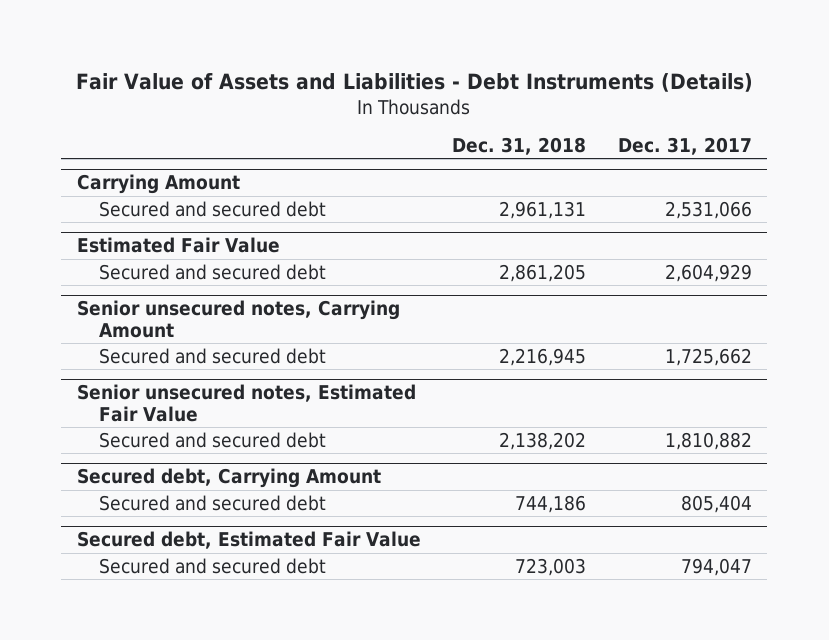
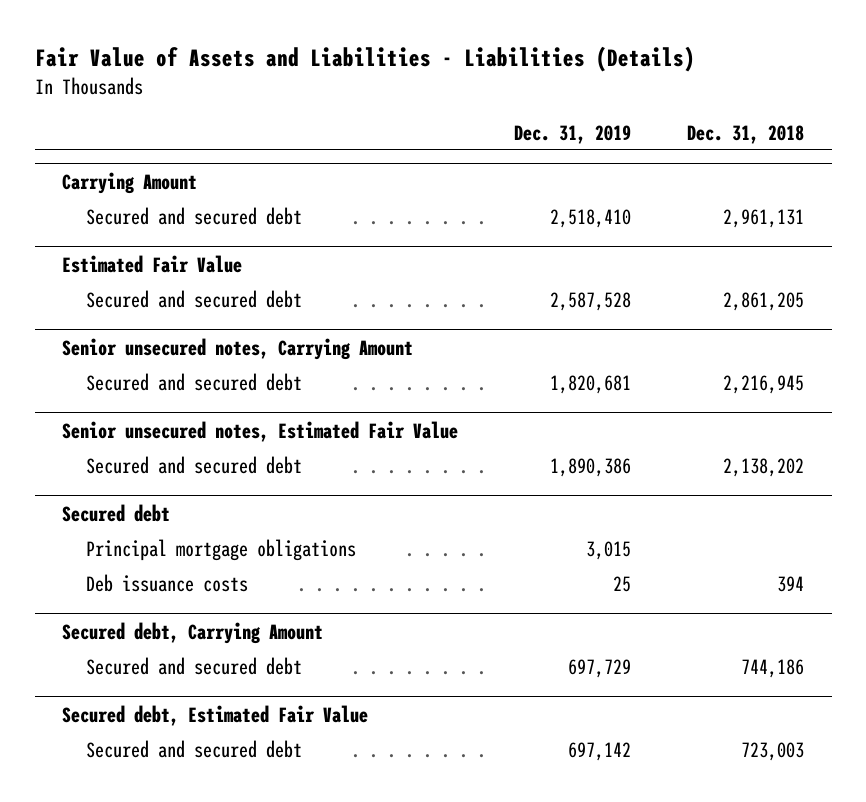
- Fair Value of Assets and Liabilities - Debt Instruments (Details)
+ Fair Value of Assets and Liabilities - Liabilities (Details)
- | Dec. 31, 2018 | Dec. 31, 2017
+ | Dec. 31, 2019 | Dec. 31, 2018
+ Secured debt
+ Principal mortgage obligations | 3,015 |
+ Deb issuance costs | 25 | 394

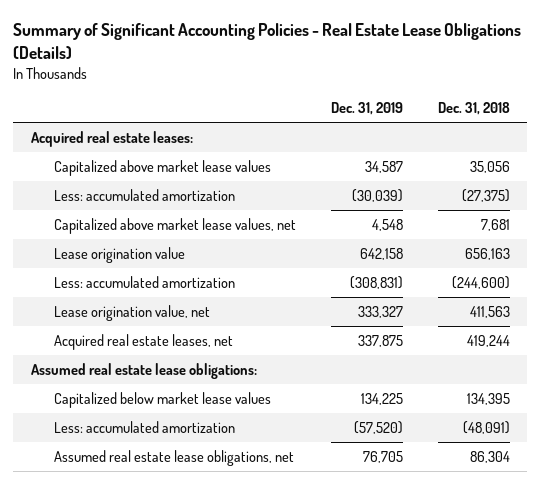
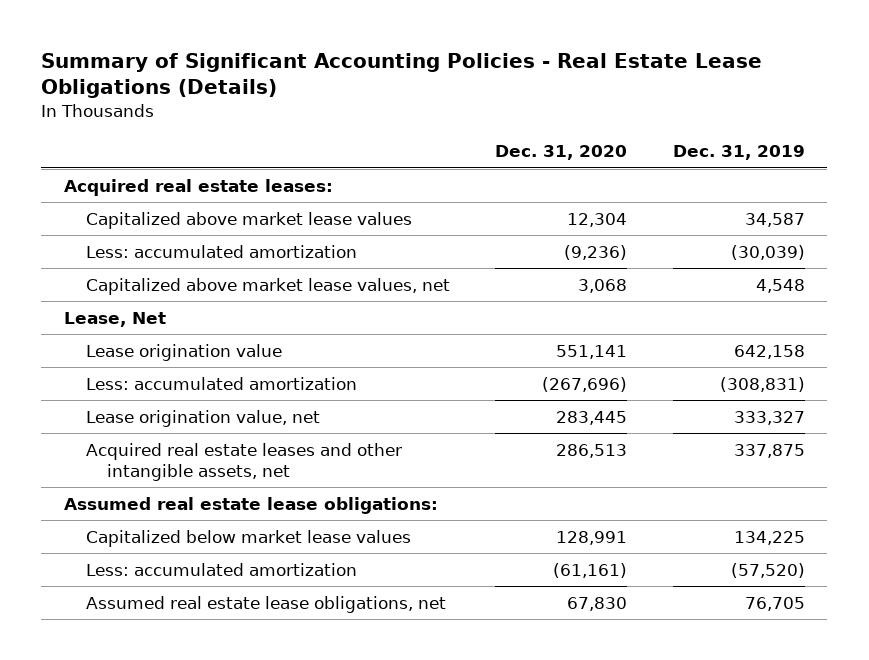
- | Dec. 31, 2019 | Dec. 31, 2018
+ | Dec. 31, 2020 | Dec. 31, 2019
+ Lease, Net
- Acquired real estate leases, net | 337,875 | 419,244
+ Acquired real estate leases and other intangible assets, net | 286,513 | 337,875

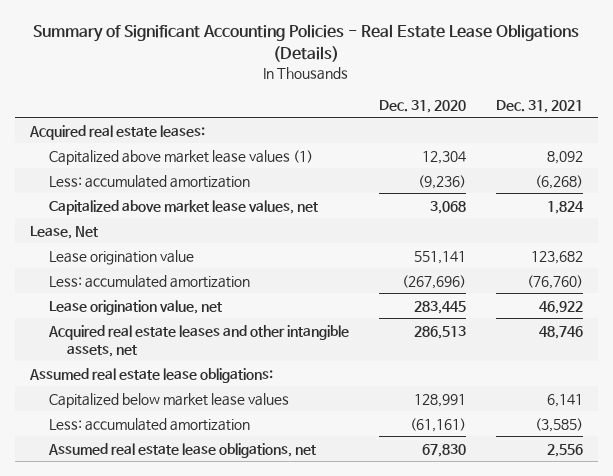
- | Dec. 31, 2020 | Dec. 31, 2019
+ | Dec. 31, 2020 | Dec. 31, 2021
- Capitalized above market lease values | 12,304 | 34,587
+ Capitalized above market lease values (1) | 12,304 | 8,092

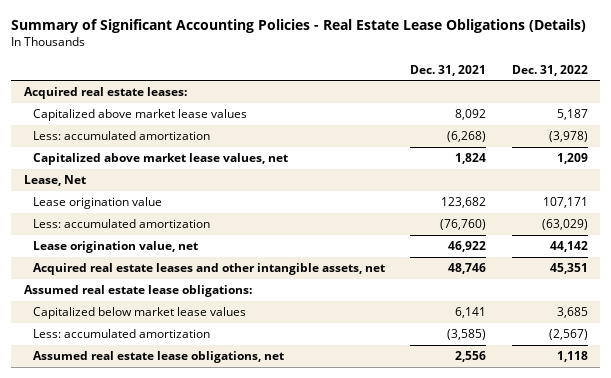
- | Dec. 31, 2020 | Dec. 31, 2021
+ | Dec. 31, 2021 | Dec. 31, 2022
- Capitalized above market lease values (1) | 12,304 | 8,092
+ Capitalized above market lease values | 8,092 | 5,187

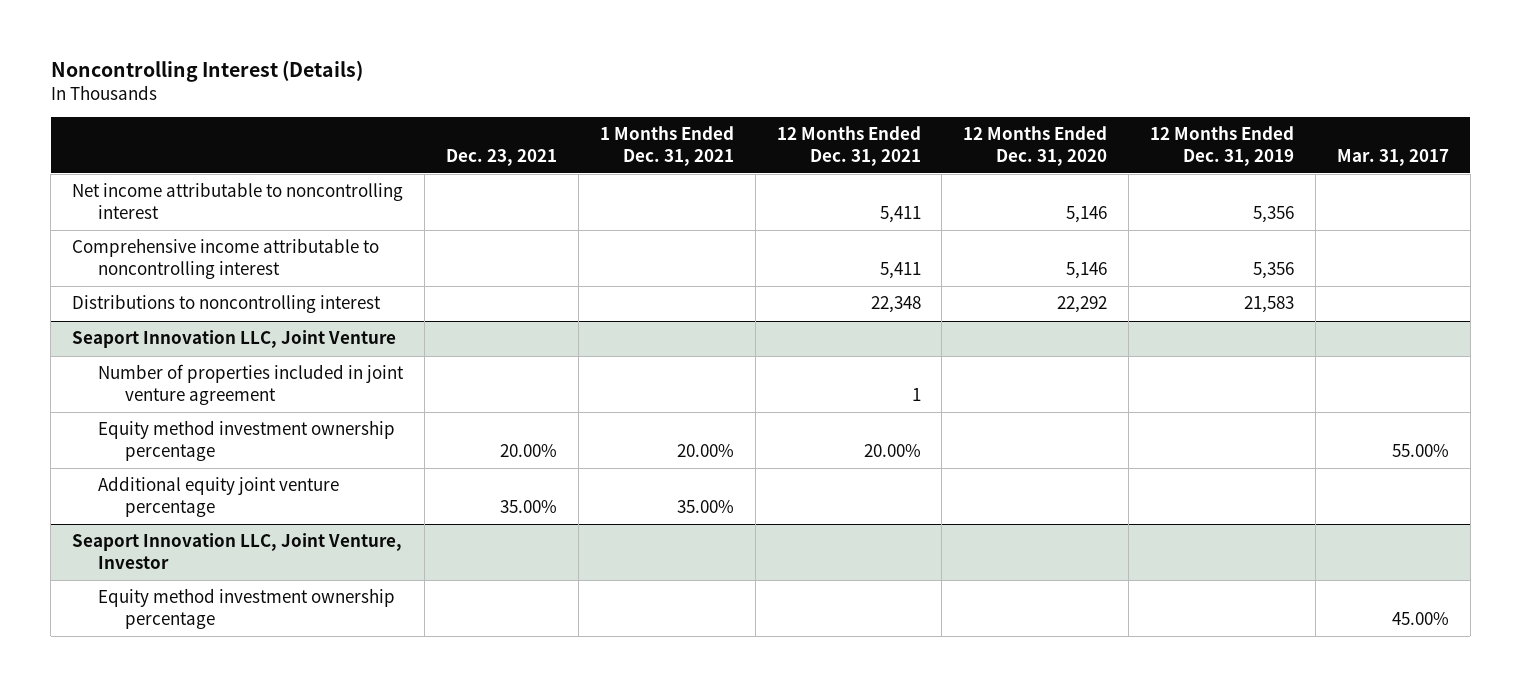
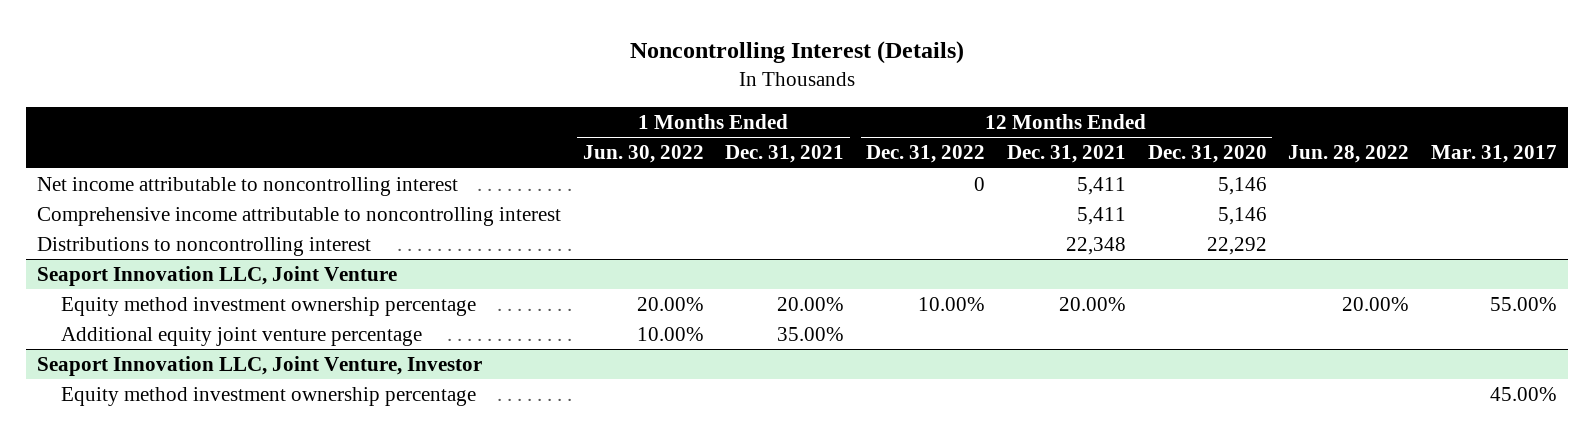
- | Dec. 23, 2021 | 1 Months Ended Dec. 31, 2021 | 12 Months Ended Dec. 31, 2021 | 12 Months Ended Dec. 31, 2020 | 12 Months Ended Dec. 31, 2019 | Mar. 31, 2017
+ | 1 Months Ended Jun. 30, 2022 | 1 Months Ended Dec. 31, 2021 | 12 Months Ended Dec. 31, 2022 | 12 Months Ended Dec. 31, 2021 | 12 Months Ended Dec. 31, 2020 | Jun. 28, 2022 | Mar. 31, 2017
@ Seaport Innovation LLC, Joint Venture
- Number of properties included in joint venture agreement | | | 1 | | |

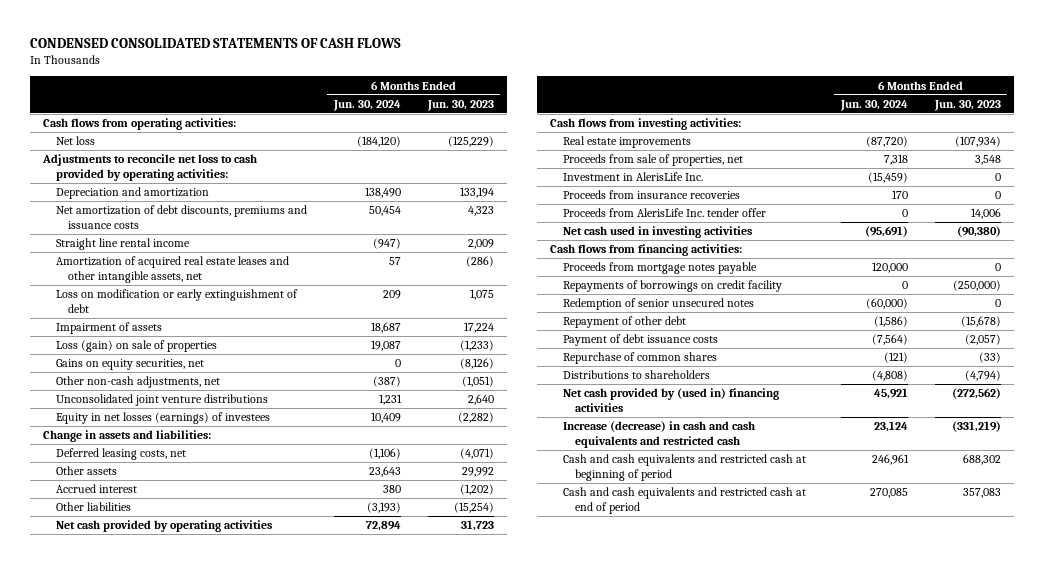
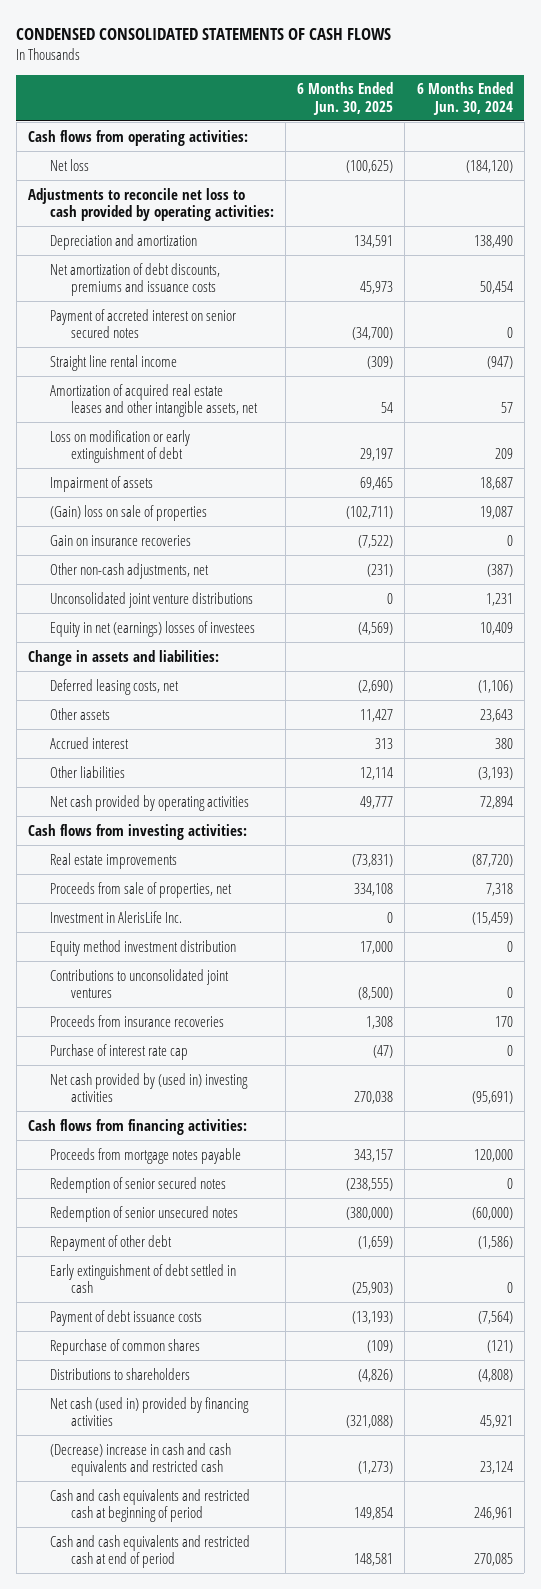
- | 6 Months Ended Jun. 30, 2024 | 6 Months Ended Jun. 30, 2023
+ | 6 Months Ended Jun. 30, 2025 | 6 Months Ended Jun. 30, 2024
+ Payment of accreted interest on senior secured notes | (34,700) | 0
- Loss (gain) on sale of properties | 19,087 | (1,233)
- Gains on equity securities, net | 0 | (8,126)
+ (Gain) loss on sale of properties | (102,711) | 19,087
+ Gain on insurance recoveries | (7,522) | 0
- Equity in net losses (earnings) of investees | 10,409 | (2,282)
+ Equity in net (earnings) losses of investees | (4,569) | 10,409
+ Equity method investment distribution | 17,000 | 0
+ Contributions to unconsolidated joint ventures | (8,500) | 0
- Proceeds from AlerisLife Inc. tender offer | 0 | 14,006
- Net cash used in investing activities | (95,691) | (90,380)
+ Purchase of interest rate cap | (47) | 0
+ Net cash provided by (used in) investing activities | 270,038 | (95,691)
- Repayments of borrowings on credit facility | 0 | (250,000)
+ Redemption of senior secured notes | (238,555) | 0
+ Early extinguishment of debt settled in cash | (25,903) | 0
- Net cash provided by (used in) financing activities | 45,921 | (272,562)
- Increase (decrease) in cash and cash equivalents and restricted cash | 23,124 | (331,219)
+ Net cash (used in) provided by financing activities | (321,088) | 45,921
+ (Decrease) increase in cash and cash equivalents and restricted cash | (1,273) | 23,124

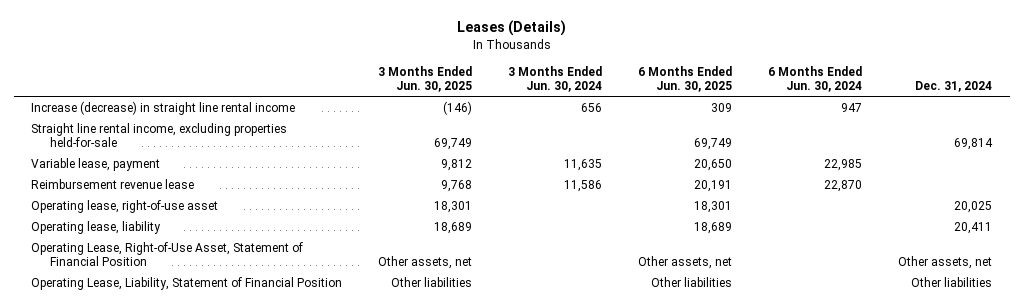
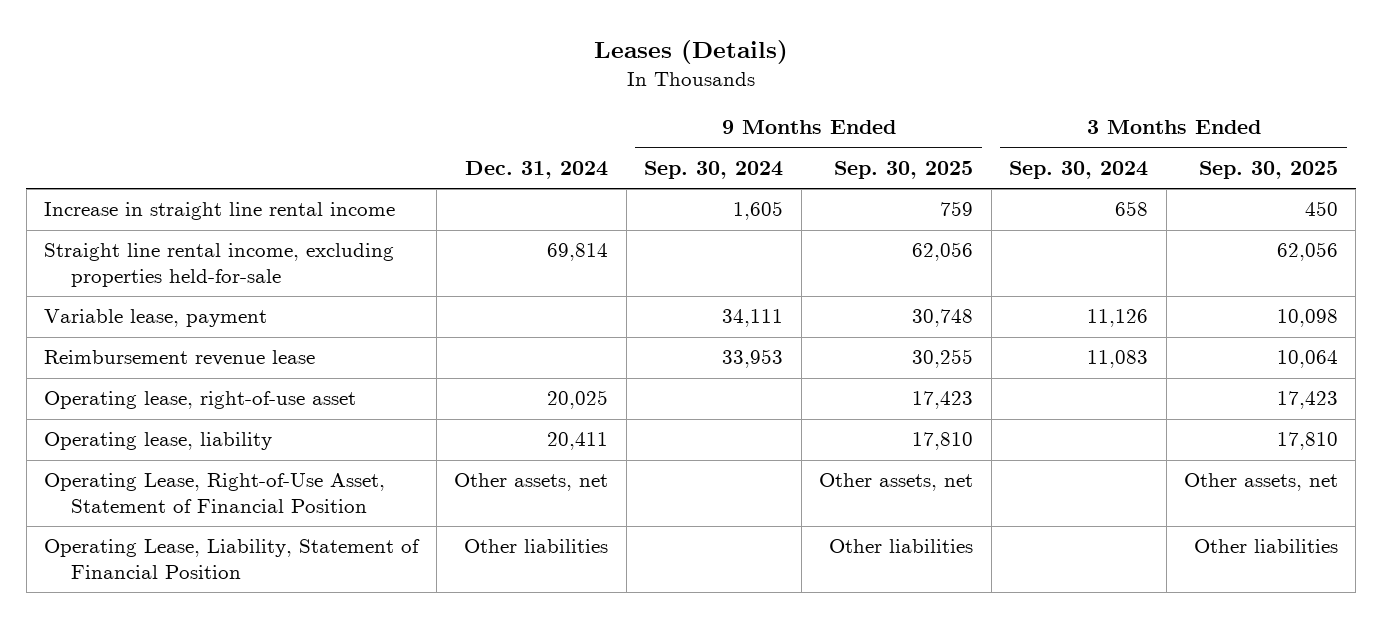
- | 3 Months Ended Jun. 30, 2025 | 3 Months Ended Jun. 30, 2024 | 6 Months Ended Jun. 30, 2025 | 6 Months Ended Jun. 30, 2024 | Dec. 31, 2024
+ | Dec. 31, 2024 | 9 Months Ended Sep. 30, 2024 | 9 Months Ended Sep. 30, 2025 | 3 Months Ended Sep. 30, 2024 | 3 Months Ended Sep. 30, 2025
- Increase (decrease) in straight line rental income | (146) | 656 | 309 | 947 |
+ Increase in straight line rental income | | 1,605 | 759 | 658 | 450

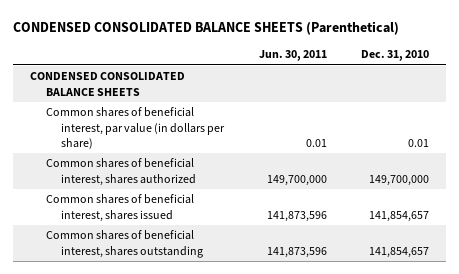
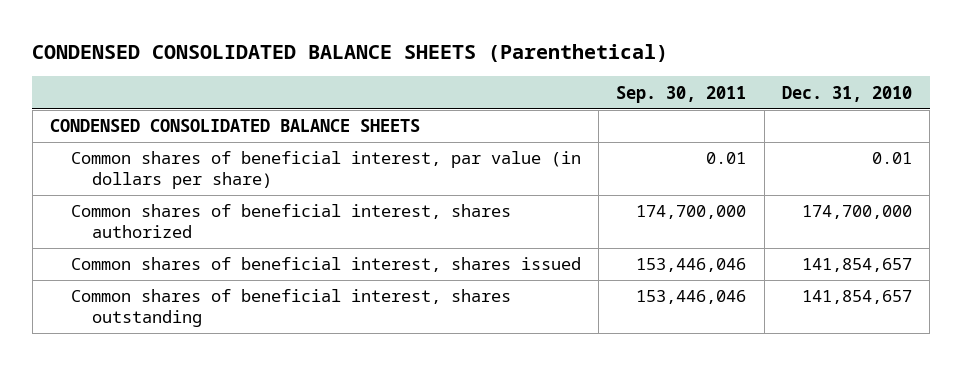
- | Jun. 30, 2011 | Dec. 31, 2010
+ | Sep. 30, 2011 | Dec. 31, 2010
- Common shares of beneficial interest, shares authorized | 149,700,000 | 149,700,000
+ Common shares of beneficial interest, shares authorized | 174,700,000 | 174,700,000

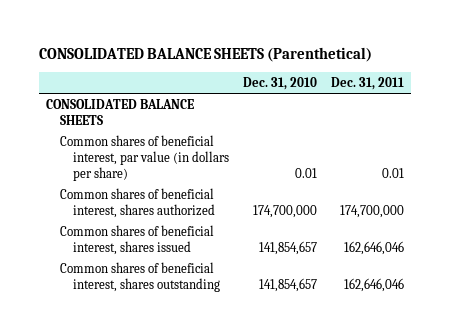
- CONDENSED CONSOLIDATED BALANCE SHEETS (Parenthetical)
+ CONSOLIDATED BALANCE SHEETS (Parenthetical)
- | Sep. 30, 2011 | Dec. 31, 2010
+ | Dec. 31, 2010 | Dec. 31, 2011
- CONDENSED CONSOLIDATED BALANCE SHEETS
+ CONSOLIDATED BALANCE SHEETS

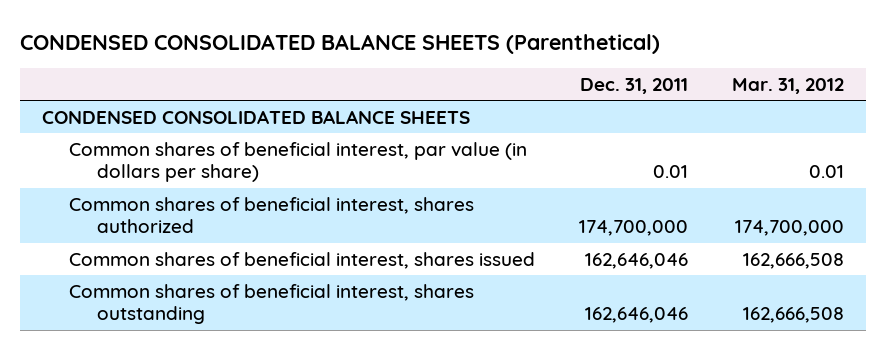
- CONSOLIDATED BALANCE SHEETS (Parenthetical)
+ CONDENSED CONSOLIDATED BALANCE SHEETS (Parenthetical)
- | Dec. 31, 2010 | Dec. 31, 2011
+ | Dec. 31, 2011 | Mar. 31, 2012
- CONSOLIDATED BALANCE SHEETS
+ CONDENSED CONSOLIDATED BALANCE SHEETS

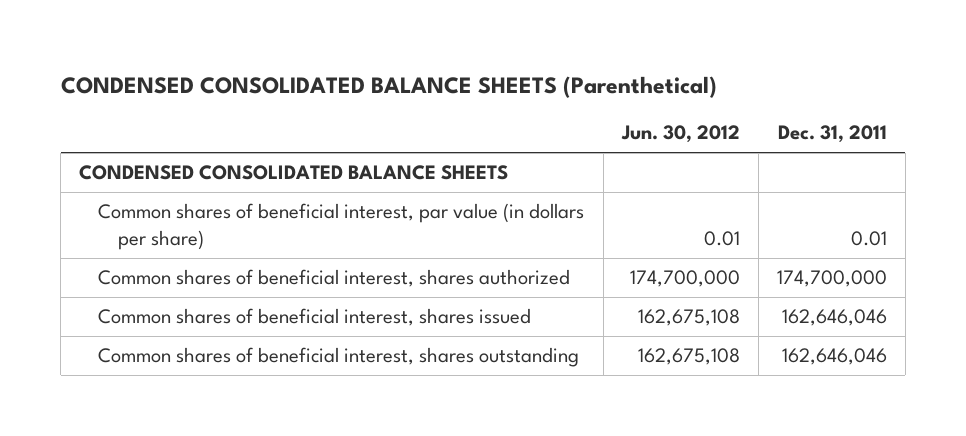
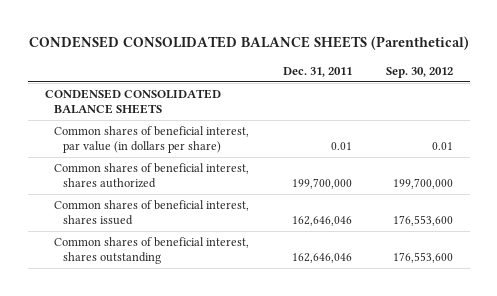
- | Jun. 30, 2012 | Dec. 31, 2011
+ | Dec. 31, 2011 | Sep. 30, 2012
- Common shares of beneficial interest, shares authorized | 174,700,000 | 174,700,000
+ Common shares of beneficial interest, shares authorized | 199,700,000 | 199,700,000

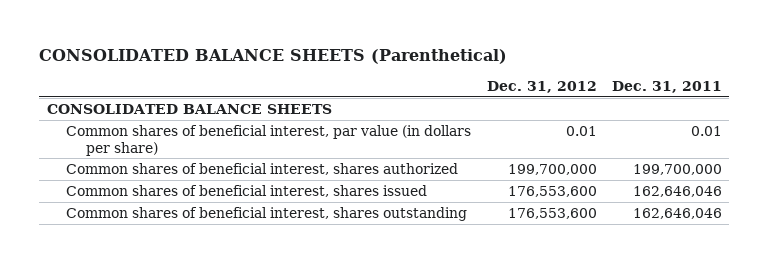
- CONDENSED CONSOLIDATED BALANCE SHEETS (Parenthetical)
+ CONSOLIDATED BALANCE SHEETS (Parenthetical)
- | Dec. 31, 2011 | Sep. 30, 2012
+ | Dec. 31, 2012 | Dec. 31, 2011
- CONDENSED CONSOLIDATED BALANCE SHEETS
+ CONSOLIDATED BALANCE SHEETS

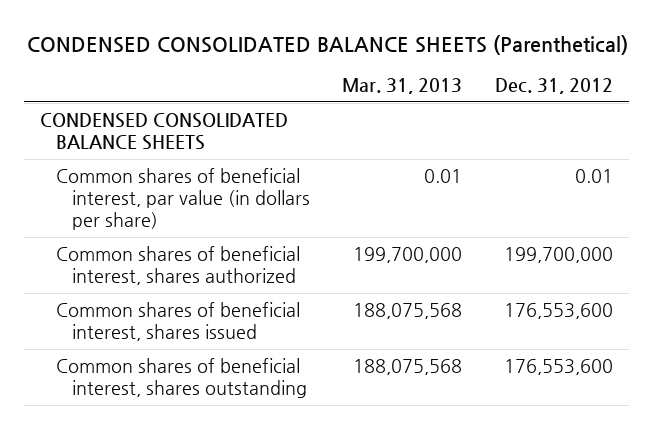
- CONSOLIDATED BALANCE SHEETS (Parenthetical)
+ CONDENSED CONSOLIDATED BALANCE SHEETS (Parenthetical)
- | Dec. 31, 2012 | Dec. 31, 2011
+ | Mar. 31, 2013 | Dec. 31, 2012
- CONSOLIDATED BALANCE SHEETS
+ CONDENSED CONSOLIDATED BALANCE SHEETS

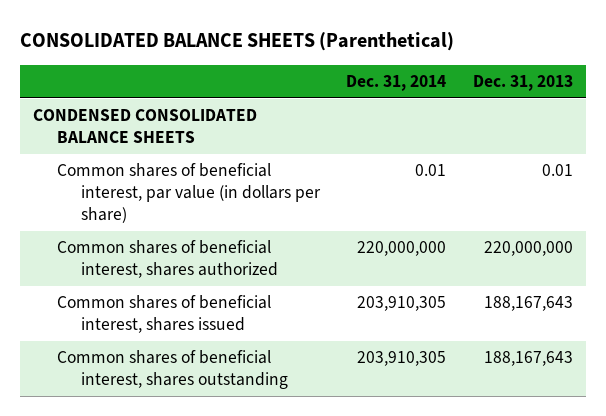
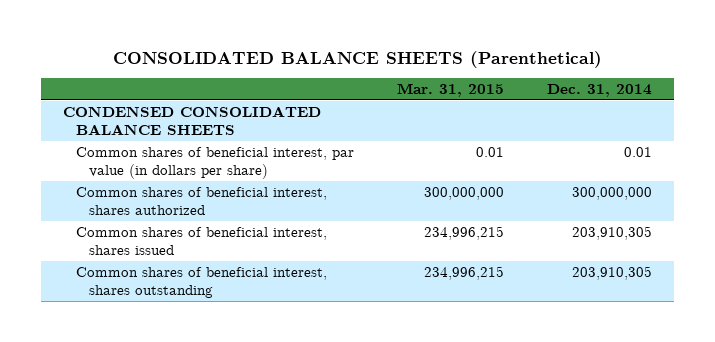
- | Dec. 31, 2014 | Dec. 31, 2013
+ | Mar. 31, 2015 | Dec. 31, 2014
- Common shares of beneficial interest, shares authorized | 220,000,000 | 220,000,000
+ Common shares of beneficial interest, shares authorized | 300,000,000 | 300,000,000

